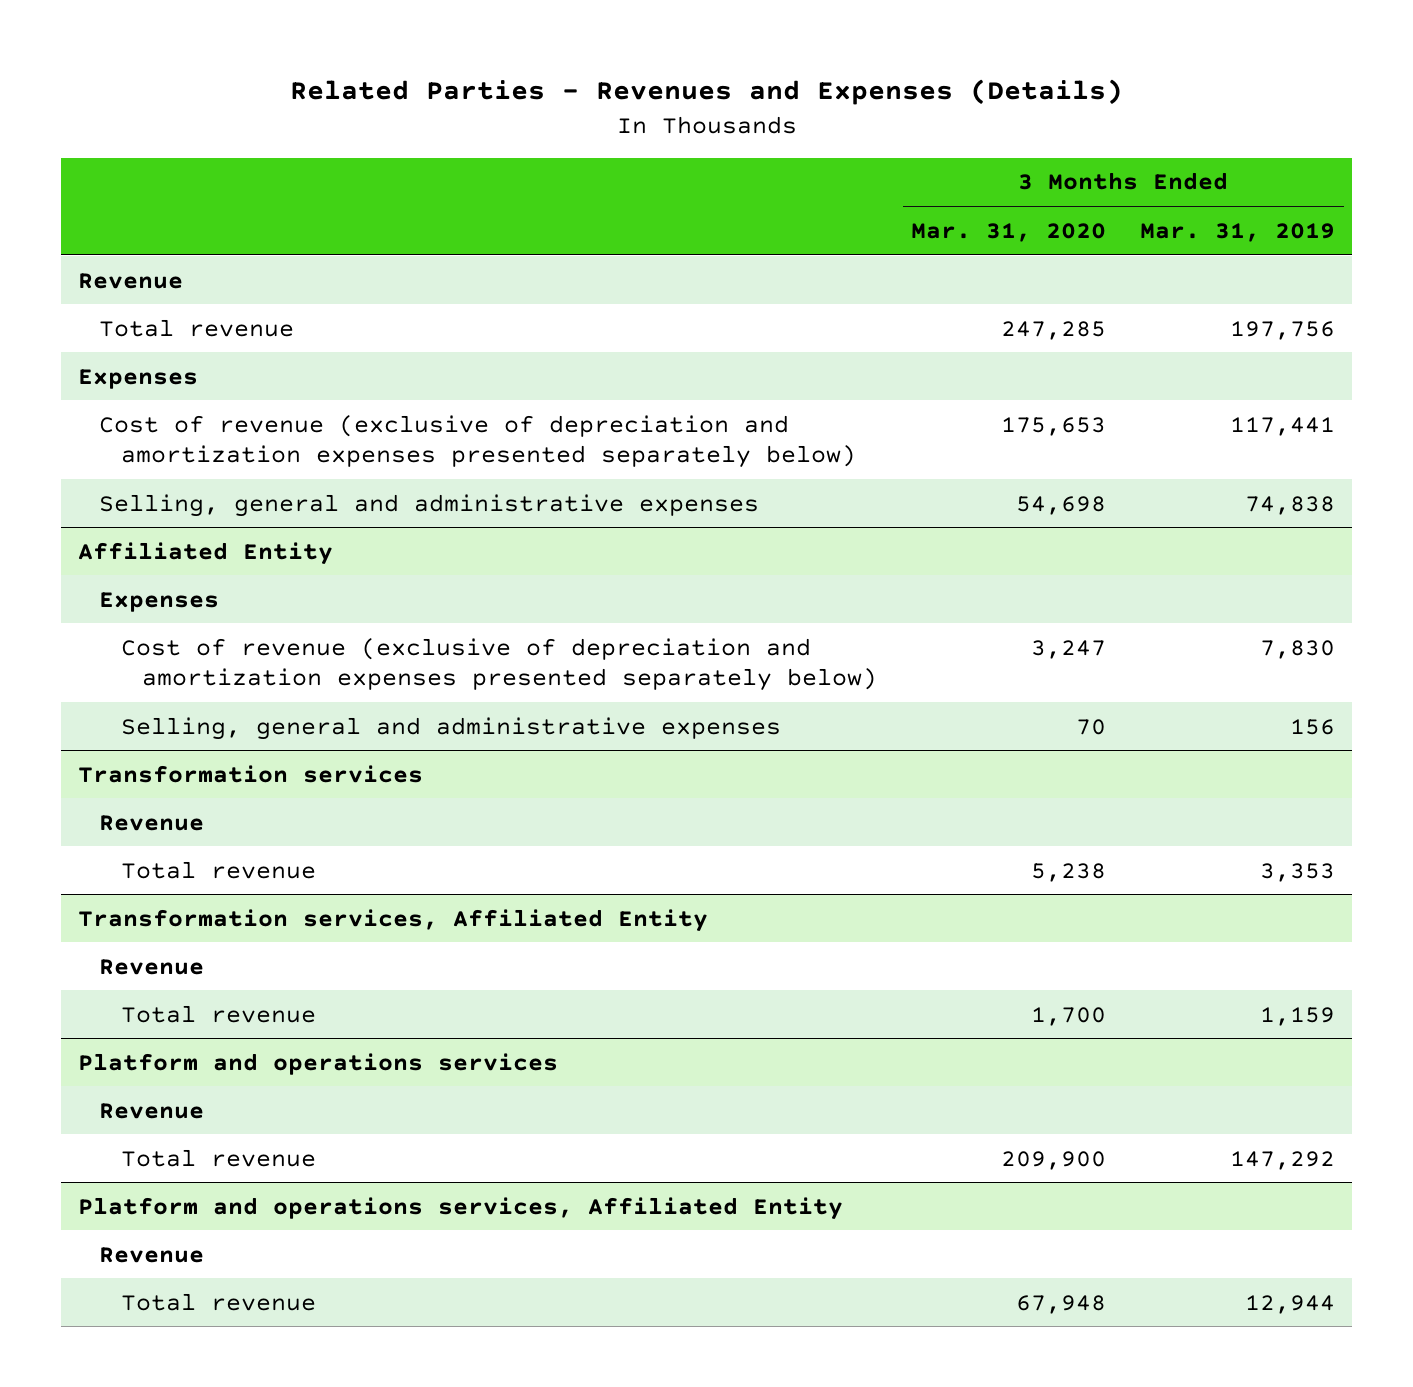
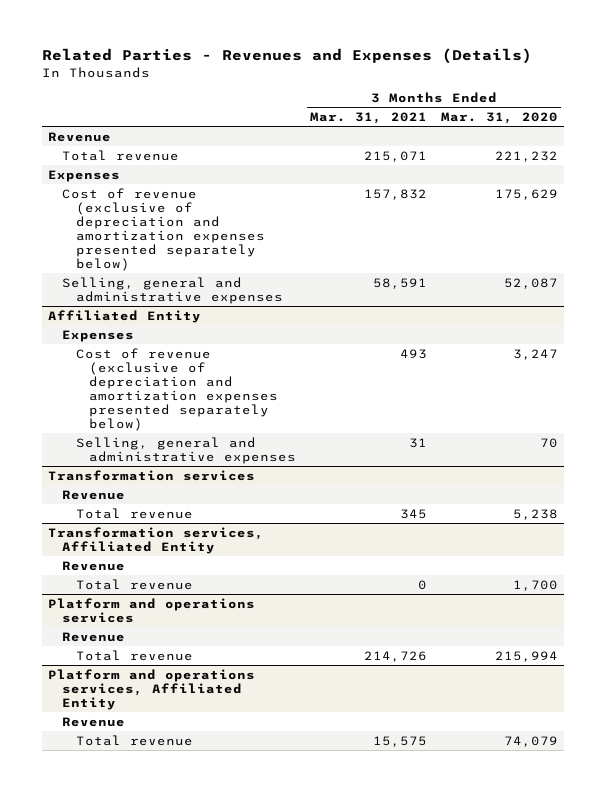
- | 3 Months Ended Mar. 31, 2020 | 3 Months Ended Mar. 31, 2019
+ | 3 Months Ended Mar. 31, 2021 | 3 Months Ended Mar. 31, 2020
- Total revenue | 247,285 | 197,756
+ Total revenue | 215,071 | 221,232
- Cost of revenue (exclusive of depreciation and amortization expenses presented separately below) | 175,653 | 117,441
- Selling, general and administrative expenses | 54,698 | 74,838
+ Cost of revenue (exclusive of depreciation and amortization expenses presented separately below) | 157,832 | 175,629
+ Selling, general and administrative expenses | 58,591 | 52,087
@ Platform and operations services
- Total revenue | 209,900 | 147,292
+ Total revenue | 214,726 | 215,994
@ Platform and operations services, Affiliated Entity
- Total revenue | 67,948 | 12,944
+ Total revenue | 15,575 | 74,079

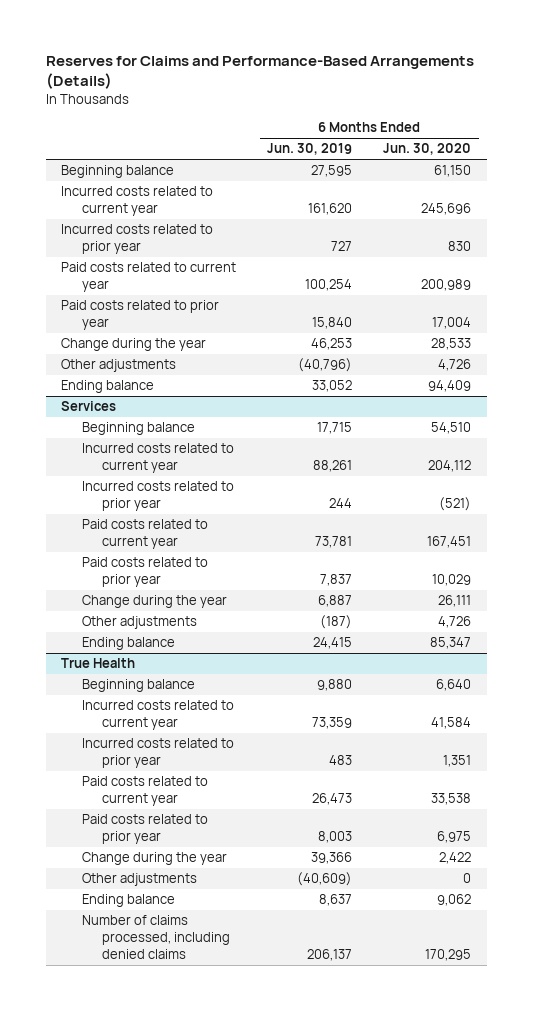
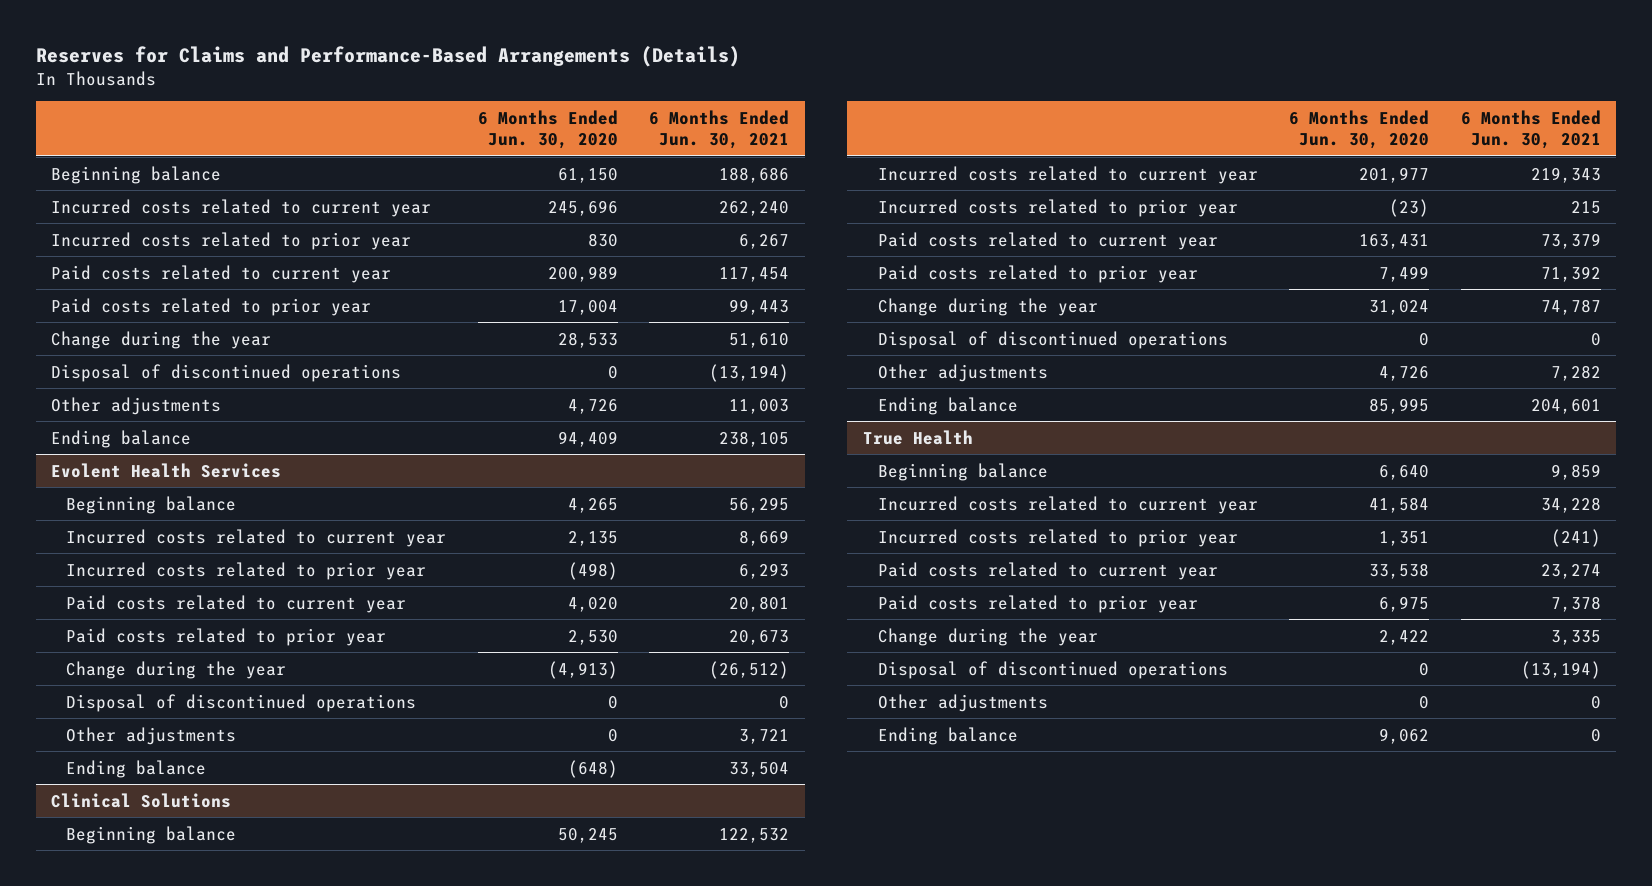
- | 6 Months Ended Jun. 30, 2019 | 6 Months Ended Jun. 30, 2020
+ | 6 Months Ended Jun. 30, 2020 | 6 Months Ended Jun. 30, 2021
+ Disposal of discontinued operations | 0 | (13,194)
- Services
- Beginning balance | 17,715 | 54,510
- Incurred costs related to current year | 88,261 | 204,112
- Incurred costs related to prior year | 244 | (521)
- Paid costs related to current year | 73,781 | 167,451
- Paid costs related to prior year | 7,837 | 10,029
- Change during the year | 6,887 | 26,111
+ Evolent Health Services
+ Beginning balance | 4,265 | 56,295
+ Incurred costs related to current year | 2,135 | 8,669
+ Incurred costs related to prior year | (498) | 6,293
+ Paid costs related to current year | 4,020 | 20,801
+ Paid costs related to prior year | 2,530 | 20,673
+ Change during the year | (4,913) | (26,512)
+ Disposal of discontinued operations | 0 | 0
+ Other adjustments | 0 | 3,721
+ Ending balance | (648) | 33,504
+ Clinical Solutions
+ Beginning balance | 50,245 | 122,532
+ Incurred costs related to current year | 201,977 | 219,343
+ Incurred costs related to prior year | (23) | 215
+ Paid costs related to current year | 163,431 | 73,379
+ Paid costs related to prior year | 7,499 | 71,392
+ Change during the year | 31,024 | 74,787
+ Disposal of discontinued operations | 0 | 0
- Ending balance | 24,415 | 85,347
+ Ending balance | 85,995 | 204,601
@ True Health
+ Disposal of discontinued operations | 0 | (13,194)
- Number of claims processed, including denied claims | 206,137 | 170,295

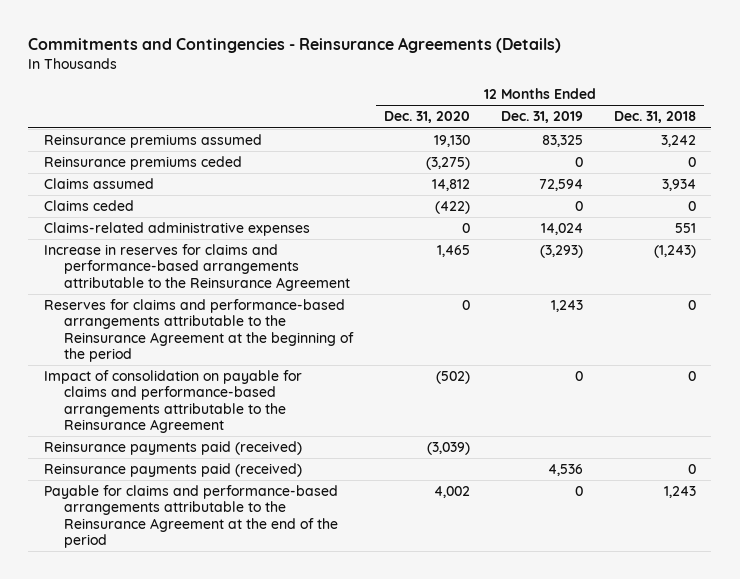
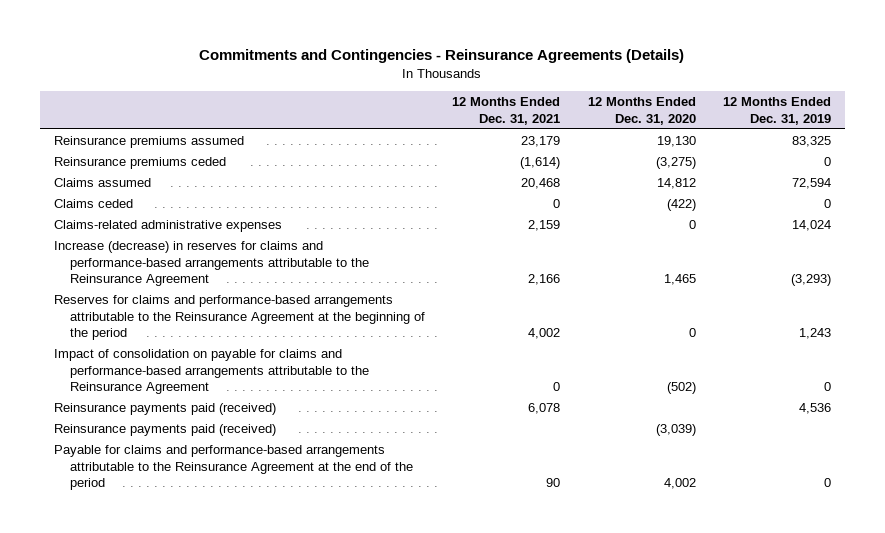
- | 12 Months Ended Dec. 31, 2020 | 12 Months Ended Dec. 31, 2019 | 12 Months Ended Dec. 31, 2018
+ | 12 Months Ended Dec. 31, 2021 | 12 Months Ended Dec. 31, 2020 | 12 Months Ended Dec. 31, 2019
- Increase in reserves for claims and performance-based arrangements attributable to the Reinsurance Agreement | 1,465 | (3,293) | (1,243)
+ Increase (decrease) in reserves for claims and performance-based arrangements attributable to the Reinsurance Agreement | 2,166 | 1,465 | (3,293)
moved down: Reinsurance payments paid (received) | | (3,039) |

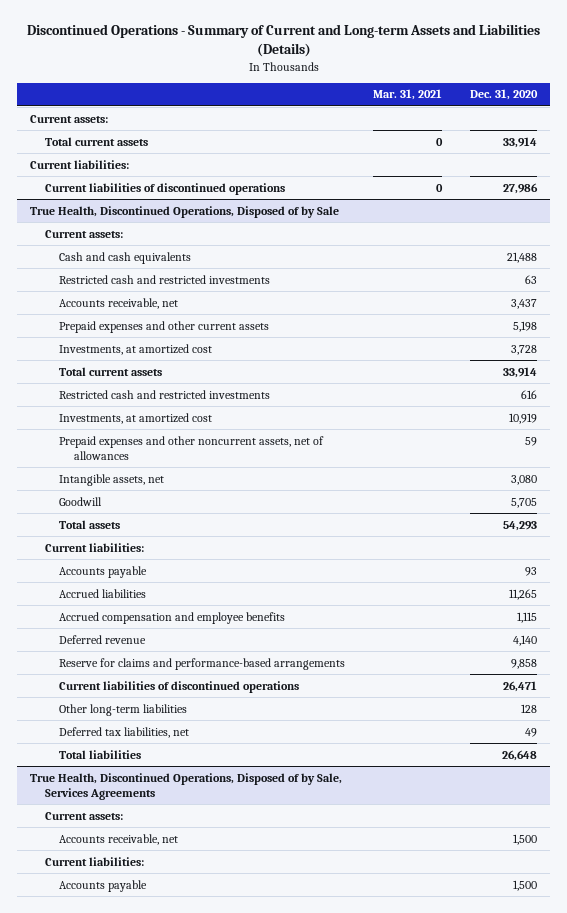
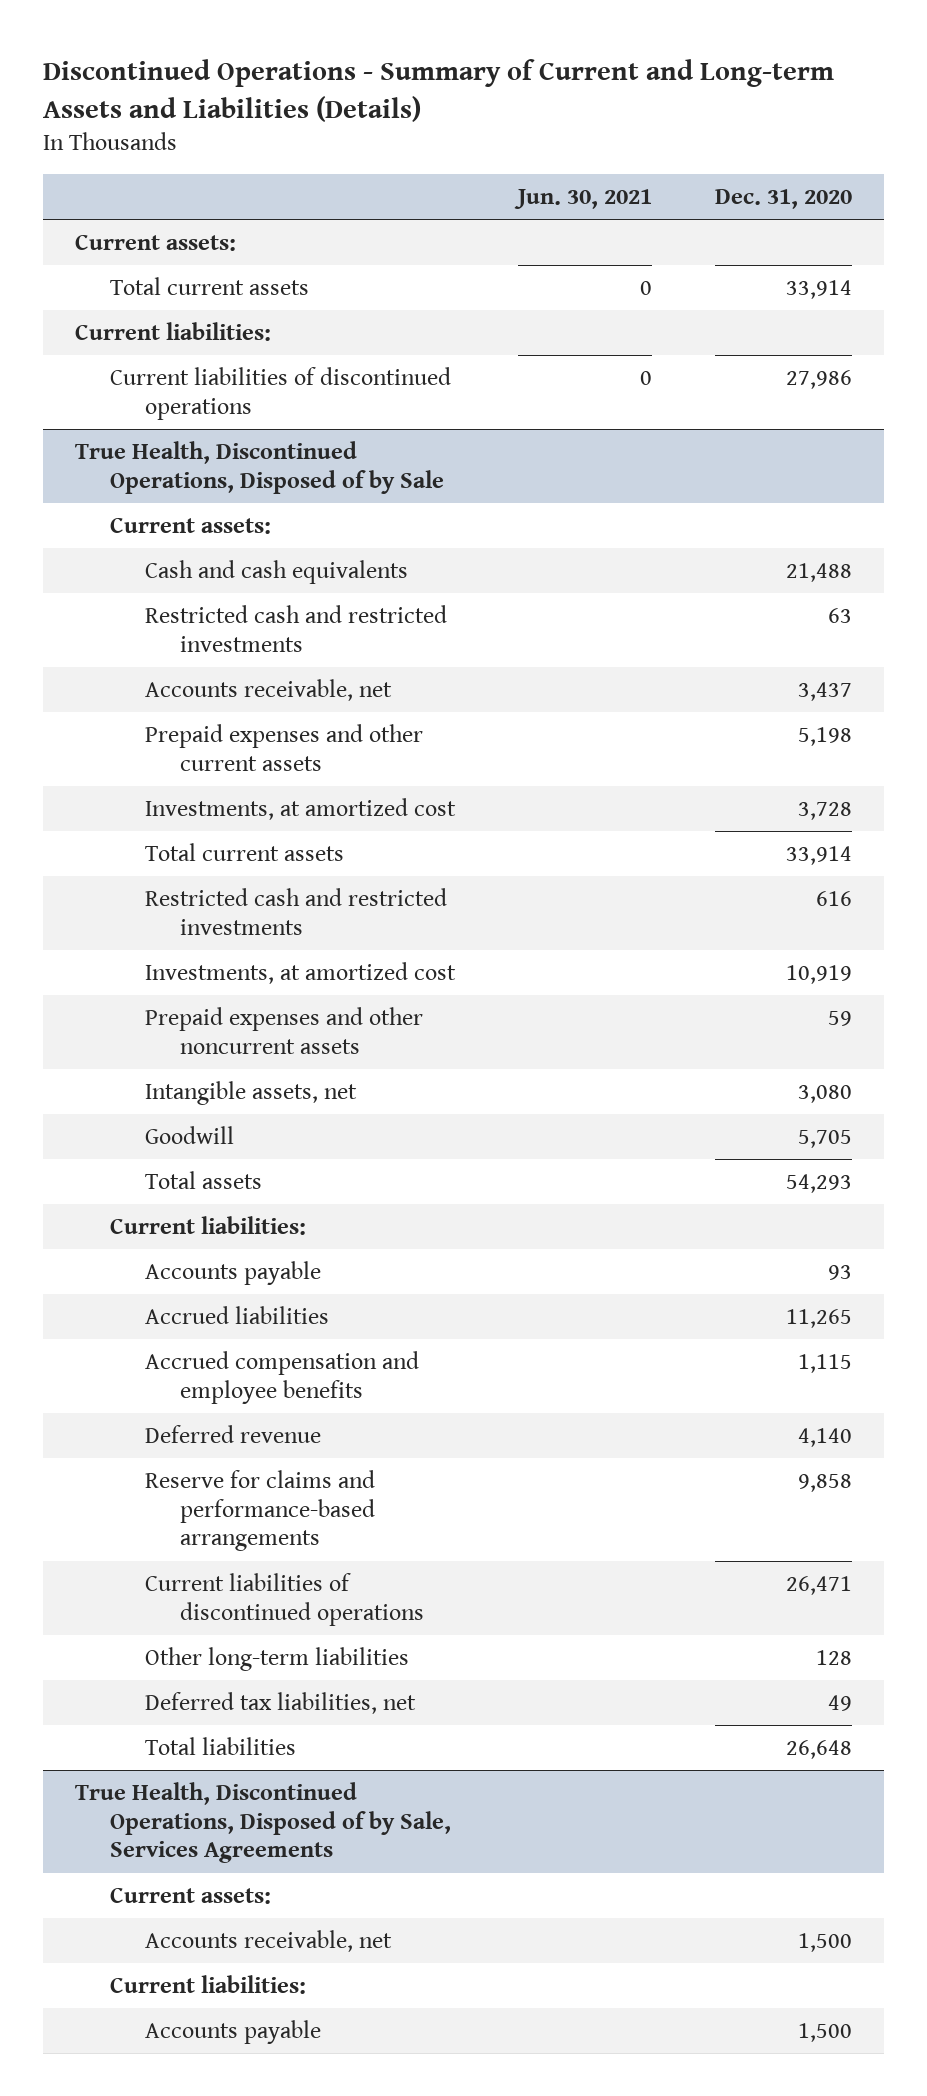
- | Mar. 31, 2021 | Dec. 31, 2020
+ | Jun. 30, 2021 | Dec. 31, 2020
@ True Health, Discontinued Operations, Disposed of by Sale
- Prepaid expenses and other noncurrent assets, net of allowances | | 59
+ Prepaid expenses and other noncurrent assets | | 59

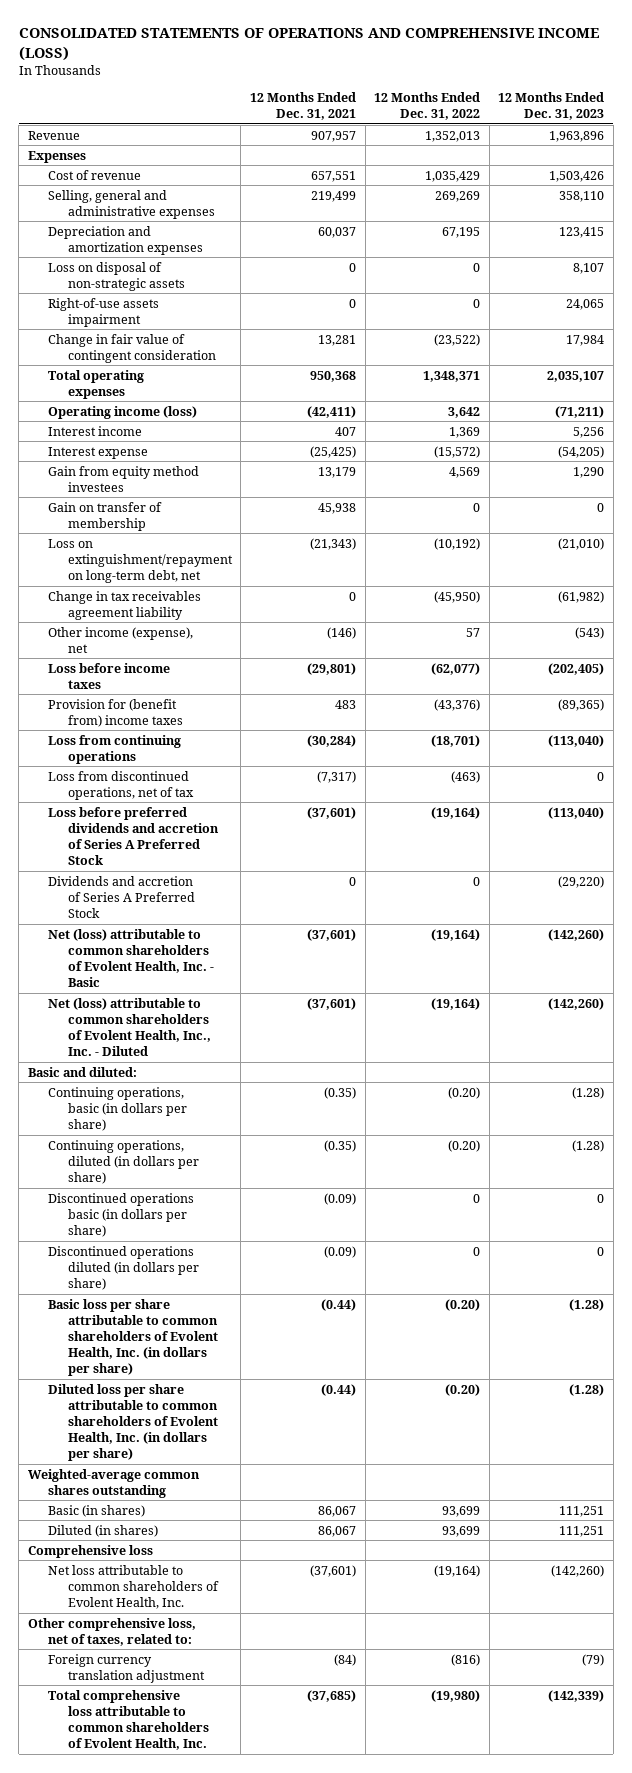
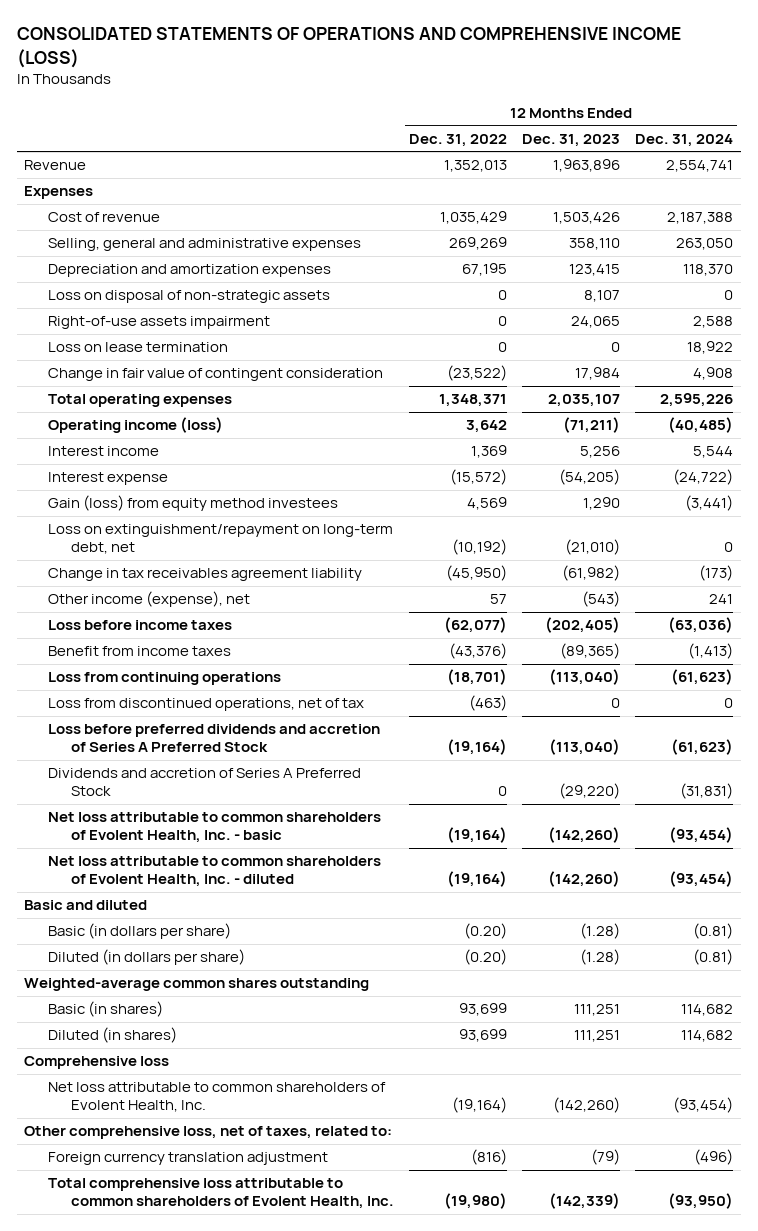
- | 12 Months Ended Dec. 31, 2021 | 12 Months Ended Dec. 31, 2022 | 12 Months Ended Dec. 31, 2023
+ | 12 Months Ended Dec. 31, 2022 | 12 Months Ended Dec. 31, 2023 | 12 Months Ended Dec. 31, 2024
+ Loss on lease termination | 0 | 0 | 18,922
- Gain from equity method investees | 13,179 | 4,569 | 1,290
- Gain on transfer of membership | 45,938 | 0 | 0
+ Gain (loss) from equity method investees | 4,569 | 1,290 | (3,441)
- Provision for (benefit from) income taxes | 483 | (43,376) | (89,365)
+ Benefit from income taxes | (43,376) | (89,365) | (1,413)
- Net (loss) attributable to common shareholders of Evolent Health, Inc. - Basic | (37,601) | (19,164) | (142,260)
- Net (loss) attributable to common shareholders of Evolent Health, Inc., Inc. - Diluted | (37,601) | (19,164) | (142,260)
- Basic and diluted:
- Continuing operations, basic (in dollars per share) | (0.35) | (0.20) | (1.28)
- Continuing operations, diluted (in dollars per share) | (0.35) | (0.20) | (1.28)
- Discontinued operations basic (in dollars per share) | (0.09) | 0 | 0
- Discontinued operations diluted (in dollars per share) | (0.09) | 0 | 0
- Basic loss per share attributable to common shareholders of Evolent Health, Inc. (in dollars per share) | (0.44) | (0.20) | (1.28)
- Diluted loss per share attributable to common shareholders of Evolent Health, Inc. (in dollars per share) | (0.44) | (0.20) | (1.28)
+ Net loss attributable to common shareholders of Evolent Health, Inc. - basic | (19,164) | (142,260) | (93,454)
+ Net loss attributable to common shareholders of Evolent Health, Inc. - diluted | (19,164) | (142,260) | (93,454)
+ Basic and diluted
+ Basic (in dollars per share) | (0.20) | (1.28) | (0.81)
+ Diluted (in dollars per share) | (0.20) | (1.28) | (0.81)

